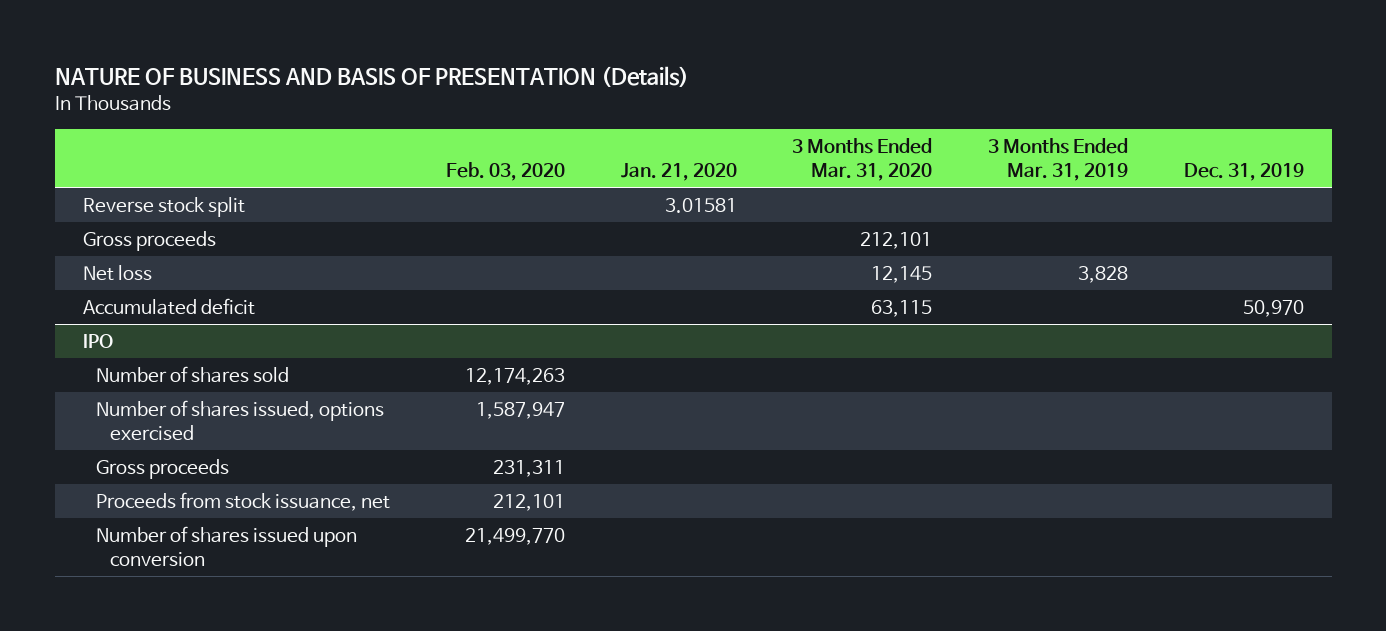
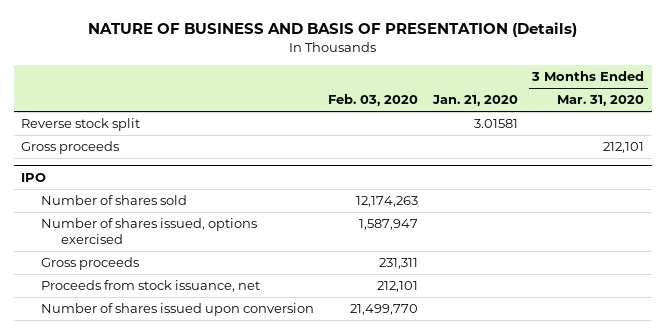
- | Feb. 03, 2020 | Jan. 21, 2020 | 3 Months Ended Mar. 31, 2020 | 3 Months Ended Mar. 31, 2019 | Dec. 31, 2019
+ | Feb. 03, 2020 | Jan. 21, 2020 | 3 Months Ended Mar. 31, 2020
- Net loss | | | 12,145 | 3,828 |
- Accumulated deficit | | | 63,115 | | 50,970

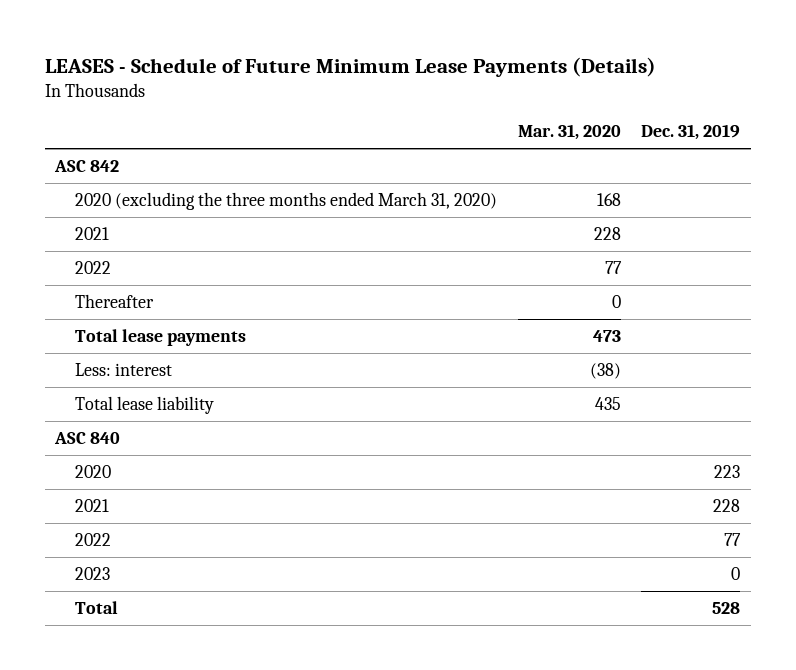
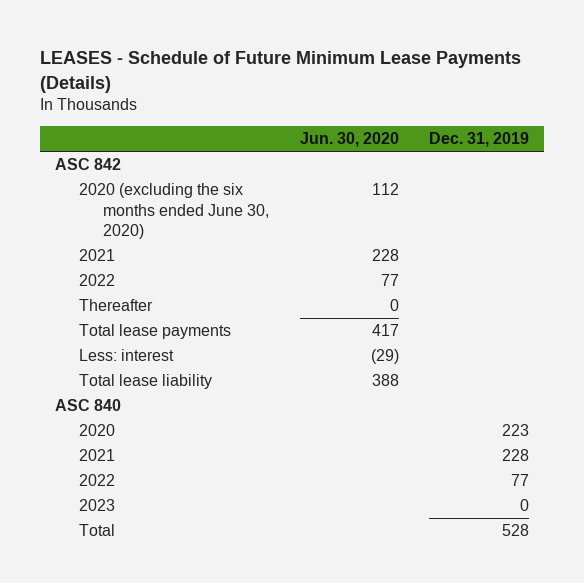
- | Mar. 31, 2020 | Dec. 31, 2019
+ | Jun. 30, 2020 | Dec. 31, 2019
- 2020 (excluding the three months ended March 31, 2020) | 168 |
+ 2020 (excluding the six months ended June 30, 2020) | 112 |

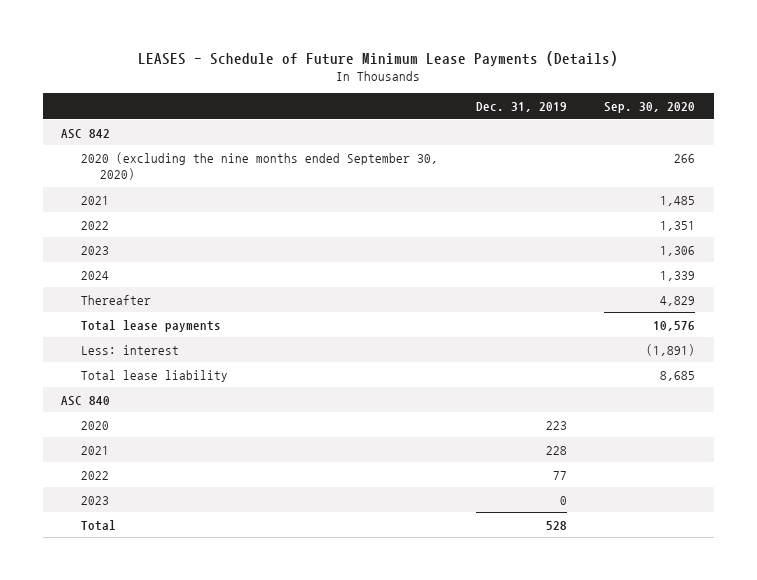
- | Jun. 30, 2020 | Dec. 31, 2019
+ | Dec. 31, 2019 | Sep. 30, 2020
- 2020 (excluding the six months ended June 30, 2020) | 112 |
+ 2020 (excluding the nine months ended September 30, 2020) | | 266
+ 2023 | | 1,306
+ 2024 | | 1,339

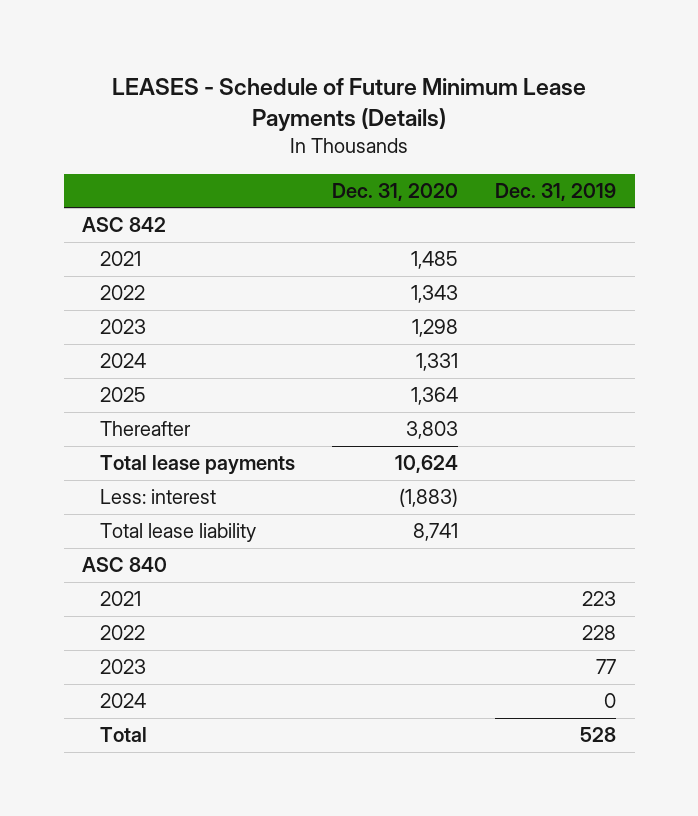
- | Dec. 31, 2019 | Sep. 30, 2020
+ | Dec. 31, 2020 | Dec. 31, 2019
- 2020 (excluding the nine months ended September 30, 2020) | | 266
+ 2025 | 1,364 |
- 2020 | 223 |
- 2021 | 228 |
- 2022 | 77 |
- 2023 | 0 |
+ 2021 | | 223
+ 2022 | | 228
+ 2023 | | 77
+ 2024 | | 0

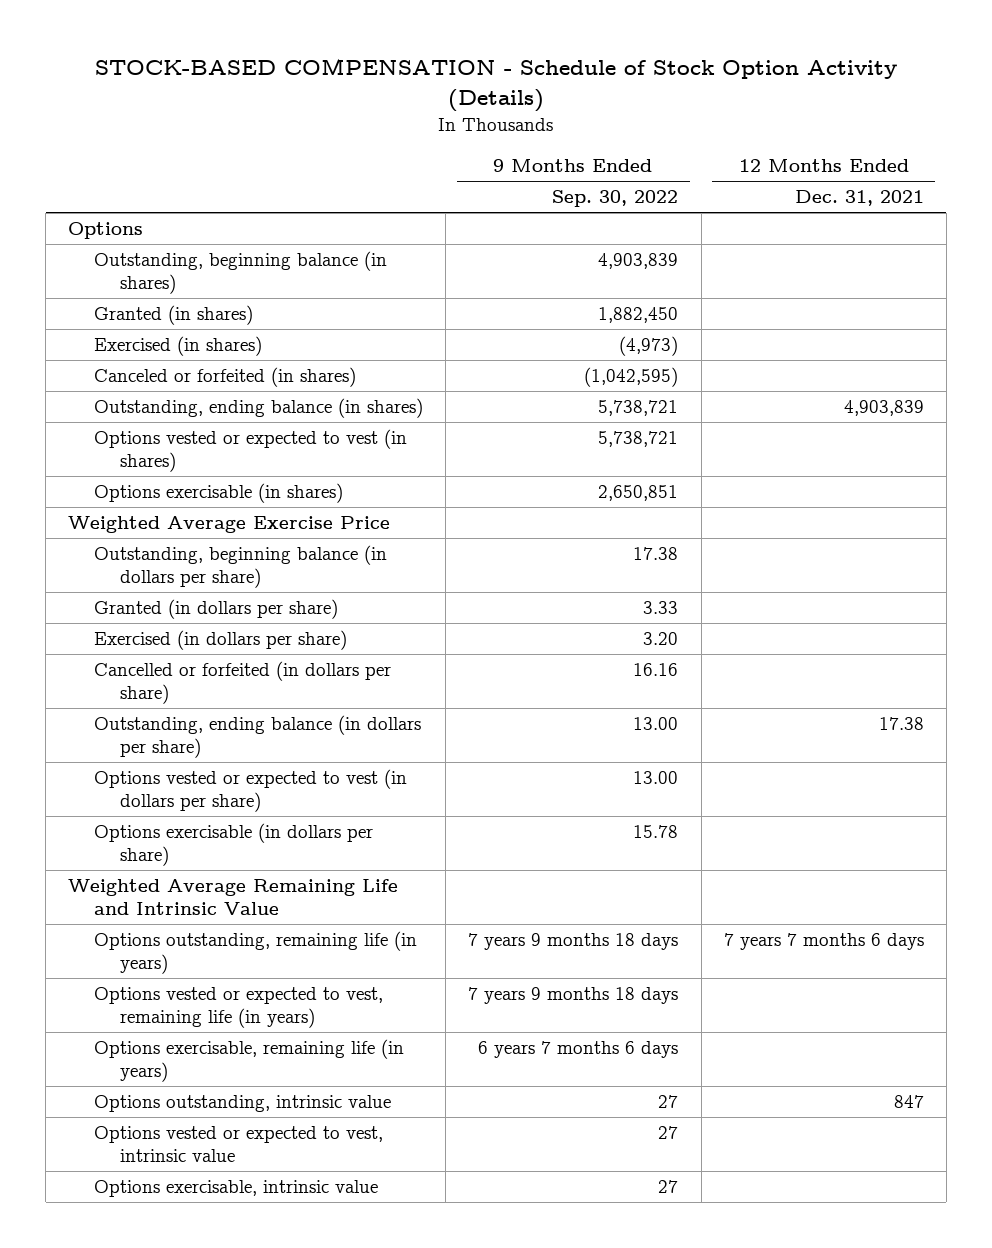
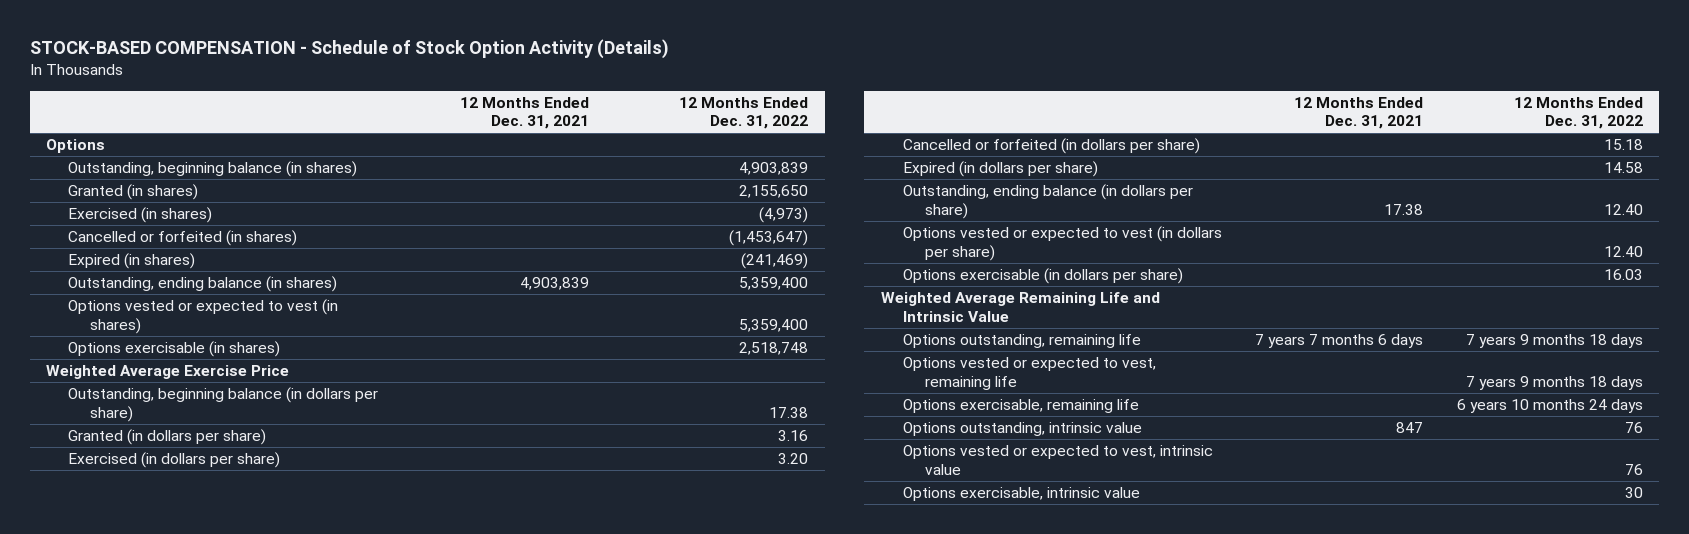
- | 9 Months Ended Sep. 30, 2022 | 12 Months Ended Dec. 31, 2021
+ | 12 Months Ended Dec. 31, 2021 | 12 Months Ended Dec. 31, 2022
- Canceled or forfeited (in shares) | (1,042,595) |
+ Cancelled or forfeited (in shares) | | (1,453,647)
+ Expired (in shares) | | (241,469)
+ Expired (in dollars per share) | | 14.58
- Options outstanding, remaining life (in years) | 7 years 9 months 18 days | 7 years 7 months 6 days
- Options vested or expected to vest, remaining life (in years) | 7 years 9 months 18 days |
- Options exercisable, remaining life (in years) | 6 years 7 months 6 days |
+ Options outstanding, remaining life | 7 years 7 months 6 days | 7 years 9 months 18 days
+ Options vested or expected to vest, remaining life | | 7 years 9 months 18 days
+ Options exercisable, remaining life | | 6 years 10 months 24 days

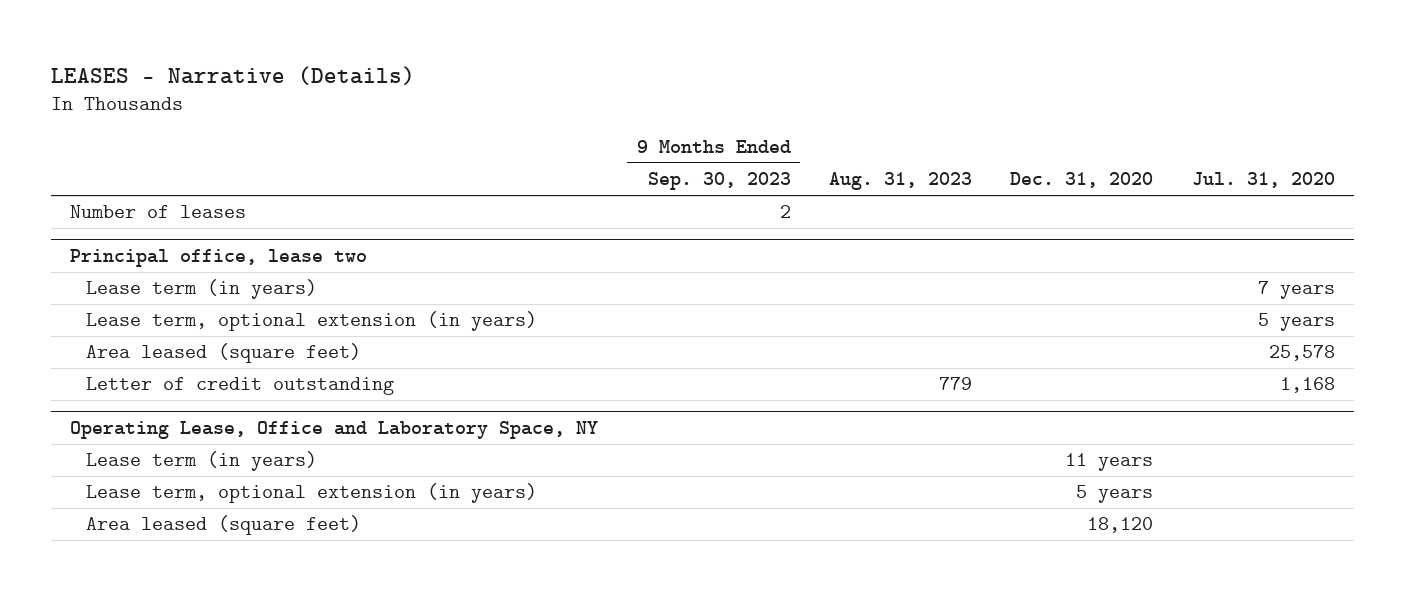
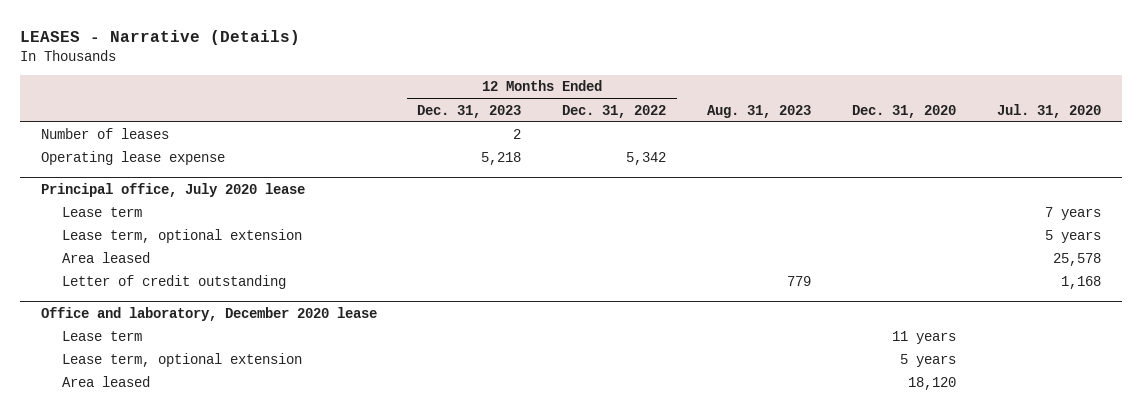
- | 9 Months Ended Sep. 30, 2023 | Aug. 31, 2023 | Dec. 31, 2020 | Jul. 31, 2020
+ | 12 Months Ended Dec. 31, 2023 | 12 Months Ended Dec. 31, 2022 | Aug. 31, 2023 | Dec. 31, 2020 | Jul. 31, 2020
- Principal office, lease two
- Lease term (in years) | | | | 7 years
- Lease term, optional extension (in years) | | | | 5 years
- Area leased (square feet) | | | | 25,578
+ Operating lease expense | 5,218 | 5,342 | | |
+ Principal office, July 2020 lease
+ Lease term | | | | | 7 years
+ Lease term, optional extension | | | | | 5 years
+ Area leased | | | | | 25,578
- Operating Lease, Office and Laboratory Space, NY
- Lease term (in years) | | | 11 years |
- Lease term, optional extension (in years) | | | 5 years |
- Area leased (square feet) | | | 18,120 |
+ Office and laboratory, December 2020 lease
+ Lease term | | | | 11 years |
+ Lease term, optional extension | | | | 5 years |
+ Area leased | | | | 18,120 |

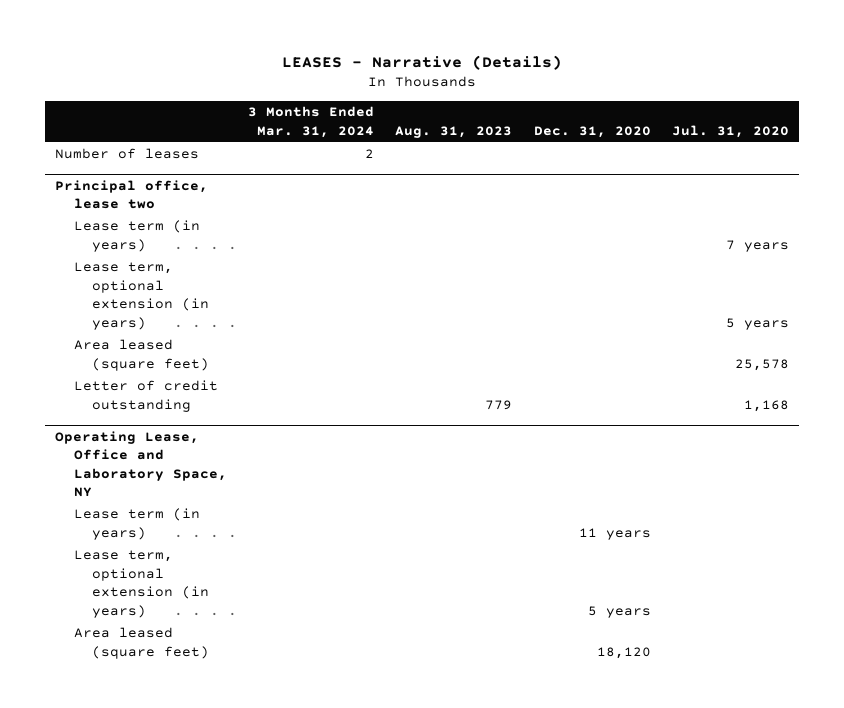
- | 12 Months Ended Dec. 31, 2023 | 12 Months Ended Dec. 31, 2022 | Aug. 31, 2023 | Dec. 31, 2020 | Jul. 31, 2020
+ | 3 Months Ended Mar. 31, 2024 | Aug. 31, 2023 | Dec. 31, 2020 | Jul. 31, 2020
- Operating lease expense | 5,218 | 5,342 | | |
- Principal office, July 2020 lease
- Lease term | | | | | 7 years
- Lease term, optional extension | | | | | 5 years
- Area leased | | | | | 25,578
+ Principal office, lease two
+ Lease term (in years) | | | | 7 years
+ Lease term, optional extension (in years) | | | | 5 years
+ Area leased (square feet) | | | | 25,578
- Office and laboratory, December 2020 lease
- Lease term | | | | 11 years |
- Lease term, optional extension | | | | 5 years |
- Area leased | | | | 18,120 |
+ Operating Lease, Office and Laboratory Space, NY
+ Lease term (in years) | | | 11 years |
+ Lease term, optional extension (in years) | | | 5 years |
+ Area leased (square feet) | | | 18,120 |

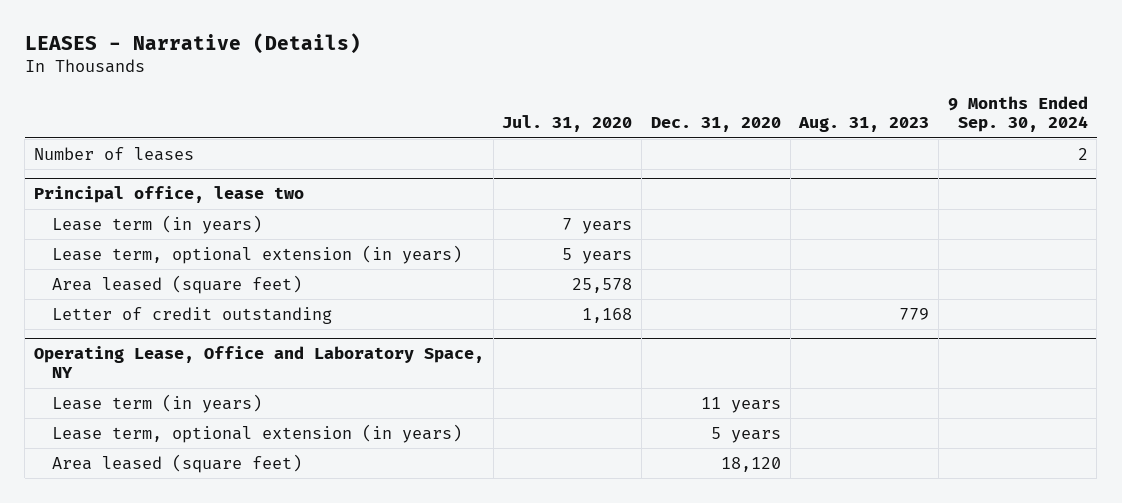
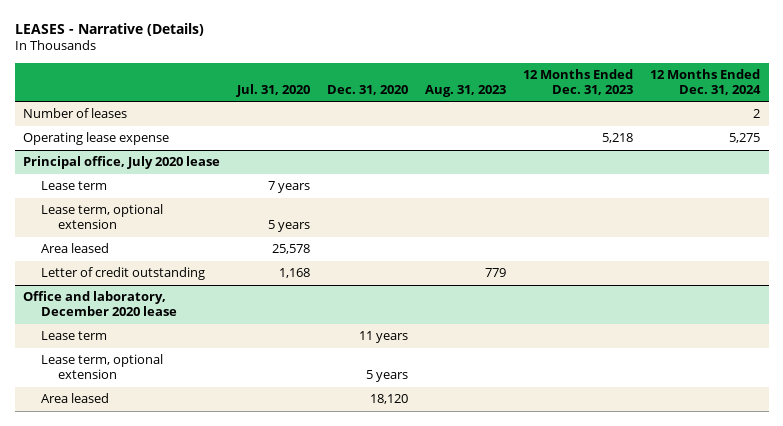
- | Jul. 31, 2020 | Dec. 31, 2020 | Aug. 31, 2023 | 9 Months Ended Sep. 30, 2024
+ | Jul. 31, 2020 | Dec. 31, 2020 | Aug. 31, 2023 | 12 Months Ended Dec. 31, 2023 | 12 Months Ended Dec. 31, 2024
- Principal office, lease two
- Lease term (in years) | 7 years | | |
- Lease term, optional extension (in years) | 5 years | | |
- Area leased (square feet) | 25,578 | | |
+ Operating lease expense | | | | 5,218 | 5,275
+ Principal office, July 2020 lease
+ Lease term | 7 years | | | |
+ Lease term, optional extension | 5 years | | | |
+ Area leased | 25,578 | | | |
- Operating Lease, Office and Laboratory Space, NY
- Lease term (in years) | | 11 years | |
- Lease term, optional extension (in years) | | 5 years | |
- Area leased (square feet) | | 18,120 | |
+ Office and laboratory, December 2020 lease
+ Lease term | | 11 years | | |
+ Lease term, optional extension | | 5 years | | |
+ Area leased | | 18,120 | | |

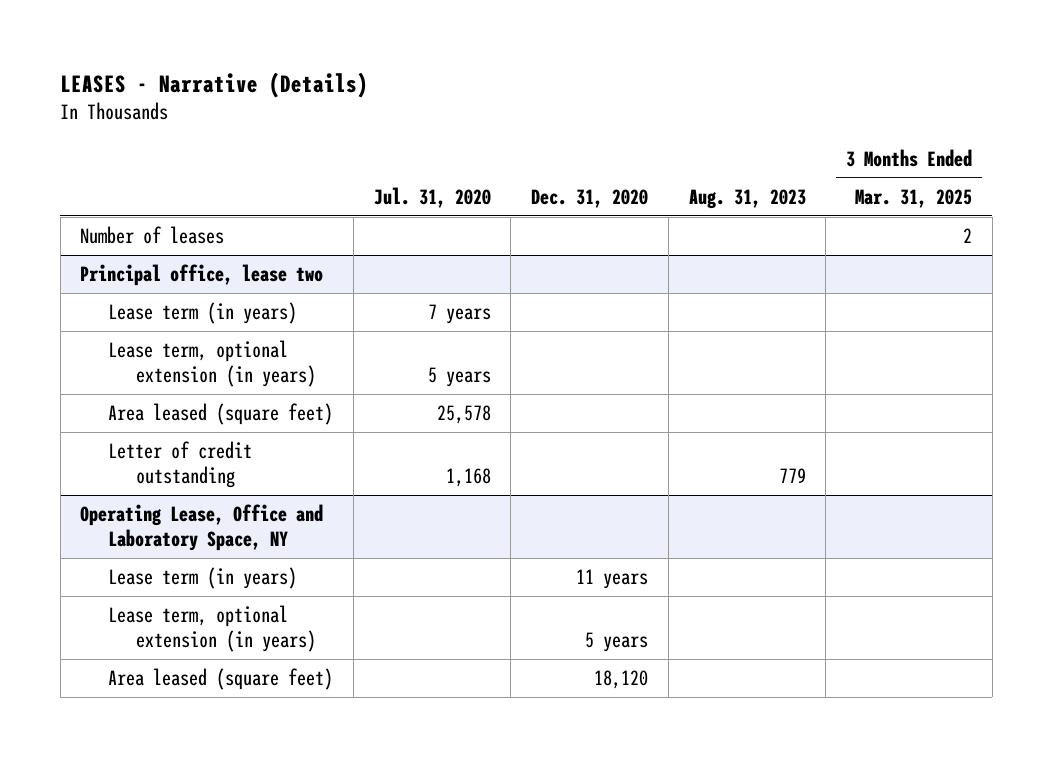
- | Jul. 31, 2020 | Dec. 31, 2020 | Aug. 31, 2023 | 12 Months Ended Dec. 31, 2023 | 12 Months Ended Dec. 31, 2024
+ | Jul. 31, 2020 | Dec. 31, 2020 | Aug. 31, 2023 | 3 Months Ended Mar. 31, 2025
- Operating lease expense | | | | 5,218 | 5,275
- Principal office, July 2020 lease
- Lease term | 7 years | | | |
- Lease term, optional extension | 5 years | | | |
- Area leased | 25,578 | | | |
+ Principal office, lease two
+ Lease term (in years) | 7 years | | |
+ Lease term, optional extension (in years) | 5 years | | |
+ Area leased (square feet) | 25,578 | | |
- Office and laboratory, December 2020 lease
- Lease term | | 11 years | | |
- Lease term, optional extension | | 5 years | | |
- Area leased | | 18,120 | | |
+ Operating Lease, Office and Laboratory Space, NY
+ Lease term (in years) | | 11 years | |
+ Lease term, optional extension (in years) | | 5 years | |
+ Area leased (square feet) | | 18,120 | |

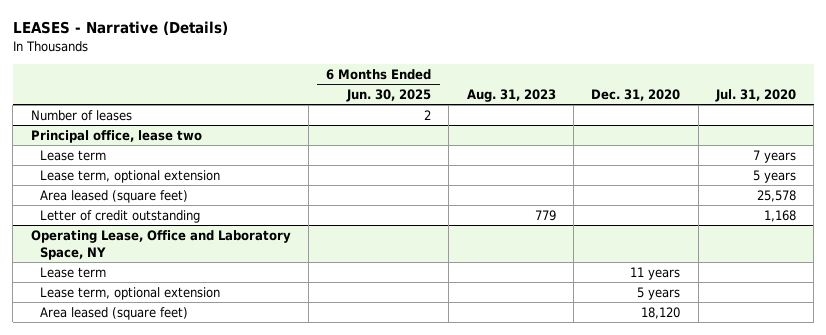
- | Jul. 31, 2020 | Dec. 31, 2020 | Aug. 31, 2023 | 3 Months Ended Mar. 31, 2025
+ | 6 Months Ended Jun. 30, 2025 | Aug. 31, 2023 | Dec. 31, 2020 | Jul. 31, 2020
@ Principal office, lease two
- Lease term (in years) | 7 years | | |
- Lease term, optional extension (in years) | 5 years | | |
+ Lease term | | | | 7 years
+ Lease term, optional extension | | | | 5 years
@ Operating Lease, Office and Laboratory Space, NY
- Lease term (in years) | | 11 years | |
- Lease term, optional extension (in years) | | 5 years | |
+ Lease term | | | 11 years |
+ Lease term, optional extension | | | 5 years |

